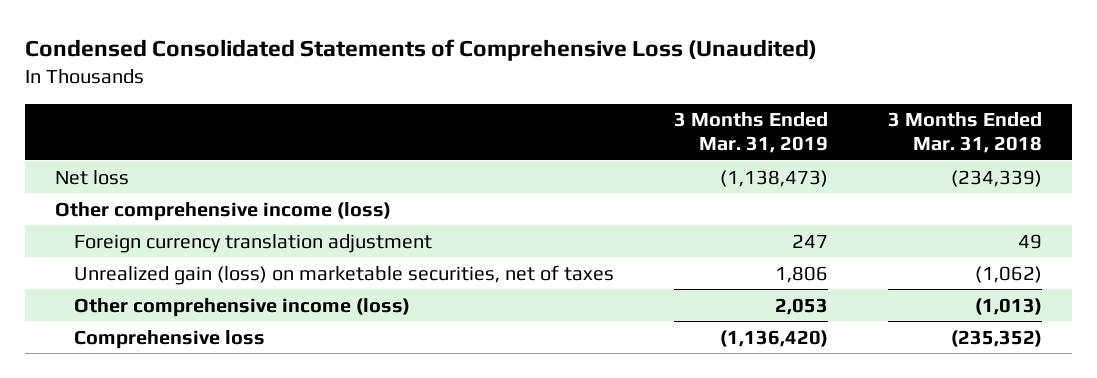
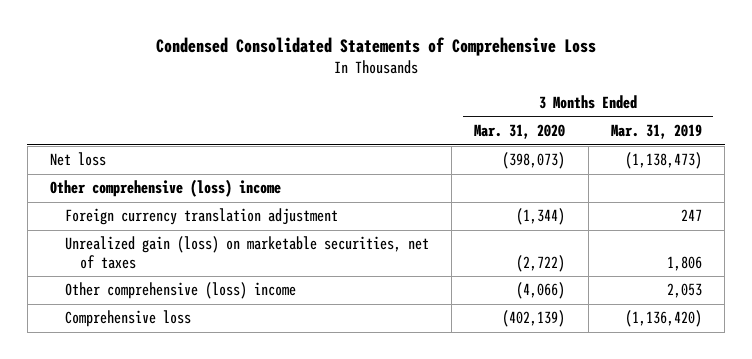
- Condensed Consolidated Statements of Comprehensive Loss (Unaudited)
+ Condensed Consolidated Statements of Comprehensive Loss
- | 3 Months Ended Mar. 31, 2019 | 3 Months Ended Mar. 31, 2018
+ | 3 Months Ended Mar. 31, 2020 | 3 Months Ended Mar. 31, 2019
- Other comprehensive income (loss)
+ Other comprehensive (loss) income
- Other comprehensive income (loss) | 2,053 | (1,013)
+ Other comprehensive (loss) income | (4,066) | 2,053

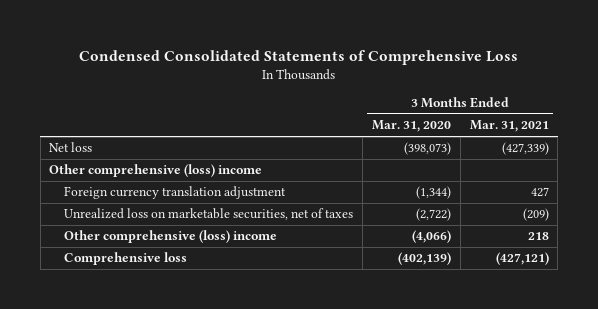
- | 3 Months Ended Mar. 31, 2020 | 3 Months Ended Mar. 31, 2019
+ | 3 Months Ended Mar. 31, 2020 | 3 Months Ended Mar. 31, 2021
- Unrealized gain (loss) on marketable securities, net of taxes | (2,722) | 1,806
+ Unrealized loss on marketable securities, net of taxes | (2,722) | (209)

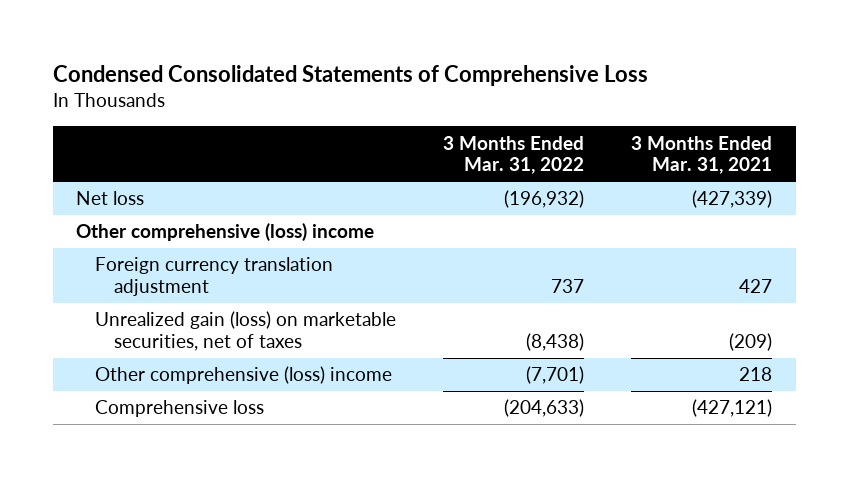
- | 3 Months Ended Mar. 31, 2020 | 3 Months Ended Mar. 31, 2021
+ | 3 Months Ended Mar. 31, 2022 | 3 Months Ended Mar. 31, 2021
- Unrealized loss on marketable securities, net of taxes | (2,722) | (209)
+ Unrealized gain (loss) on marketable securities, net of taxes | (8,438) | (209)

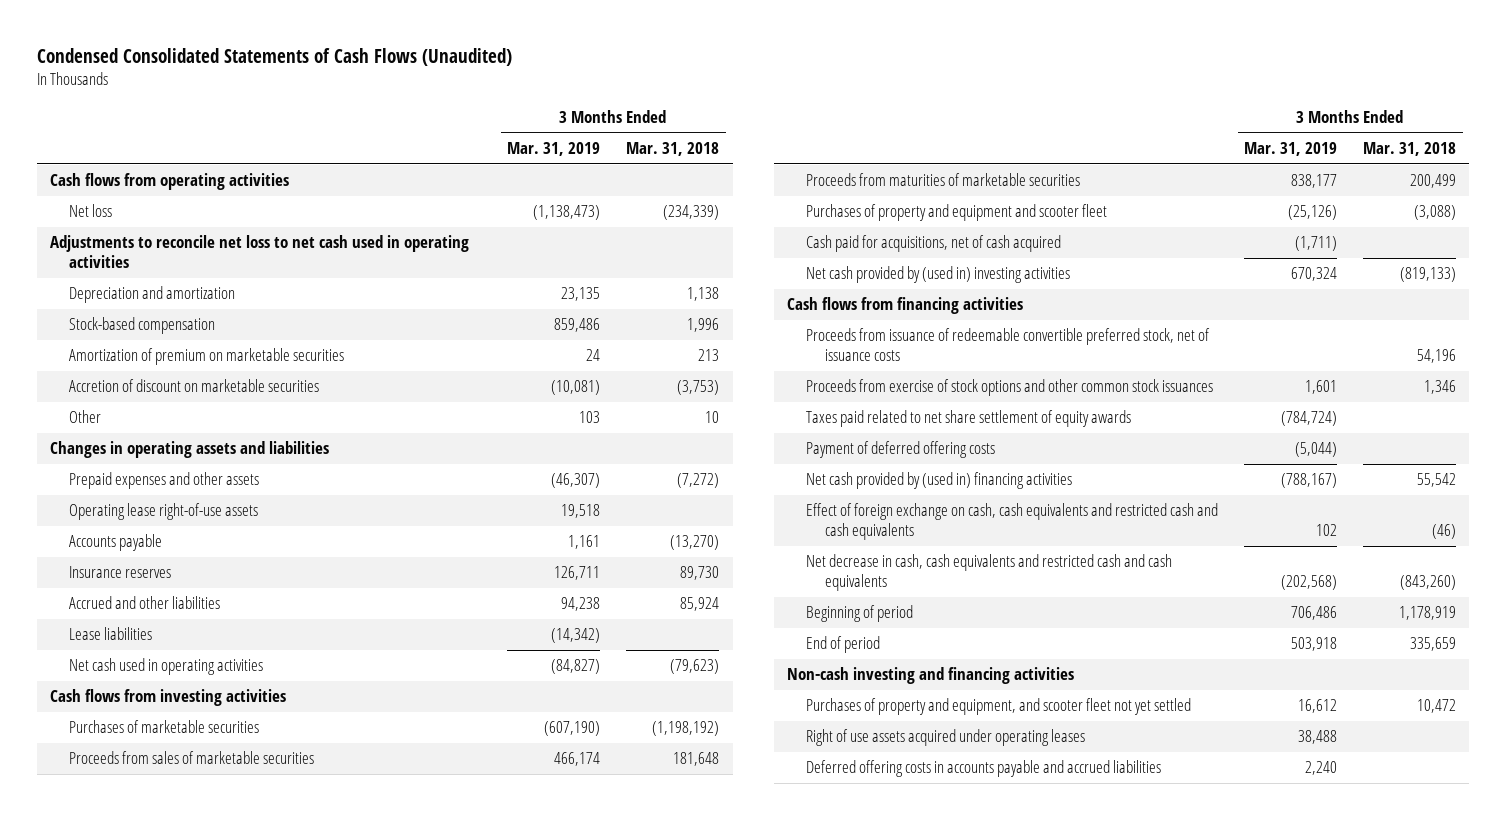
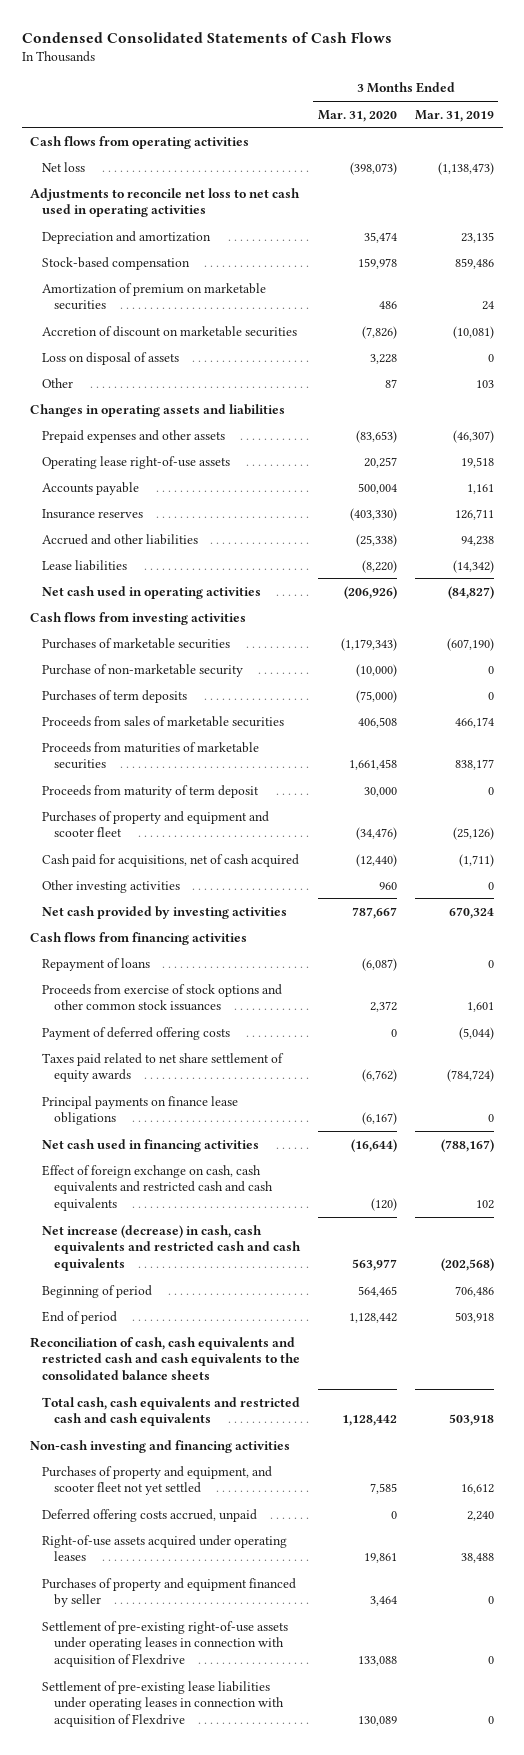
- Condensed Consolidated Statements of Cash Flows (Unaudited)
+ Condensed Consolidated Statements of Cash Flows
- | 3 Months Ended Mar. 31, 2019 | 3 Months Ended Mar. 31, 2018
+ | 3 Months Ended Mar. 31, 2020 | 3 Months Ended Mar. 31, 2019
+ Loss on disposal of assets | 3,228 | 0
+ Purchase of non-marketable security | (10,000) | 0
+ Purchases of term deposits | (75,000) | 0
+ Proceeds from maturity of term deposit | 30,000 | 0
- Net cash provided by (used in) investing activities | 670,324 | (819,133)
+ Other investing activities | 960 | 0
+ Net cash provided by investing activities | 787,667 | 670,324
- Proceeds from issuance of redeemable convertible preferred stock, net of issuance costs | | 54,196
+ Repayment of loans | (6,087) | 0
- Net cash provided by (used in) financing activities | (788,167) | 55,542
moved down: Taxes paid related to net share settlement of equity awards | (6,762) | (784,724)
+ Principal payments on finance lease obligations | (6,167) | 0
+ Net cash used in financing activities | (16,644) | (788,167)
- Net decrease in cash, cash equivalents and restricted cash and cash equivalents | (202,568) | (843,260)
+ Net increase (decrease) in cash, cash equivalents and restricted cash and cash equivalents | 563,977 | (202,568)
+ Reconciliation of cash, cash equivalents and restricted cash and cash equivalents to the consolidated balance sheets
+ Total cash, cash equivalents and restricted cash and cash equivalents | 1,128,442 | 503,918
- Right of use assets acquired under operating leases | 38,488 |
- Deferred offering costs in accounts payable and accrued liabilities | 2,240 |
+ Deferred offering costs accrued, unpaid | 0 | 2,240
+ Right-of-use assets acquired under operating leases | 19,861 | 38,488
+ Purchases of property and equipment financed by seller | 3,464 | 0
+ Settlement of pre-existing right-of-use assets under operating leases in connection with acquisition of Flexdrive | 133,088 | 0
+ Settlement of pre-existing lease liabilities under operating leases in connection with acquisition of Flexdrive | 130,089 | 0

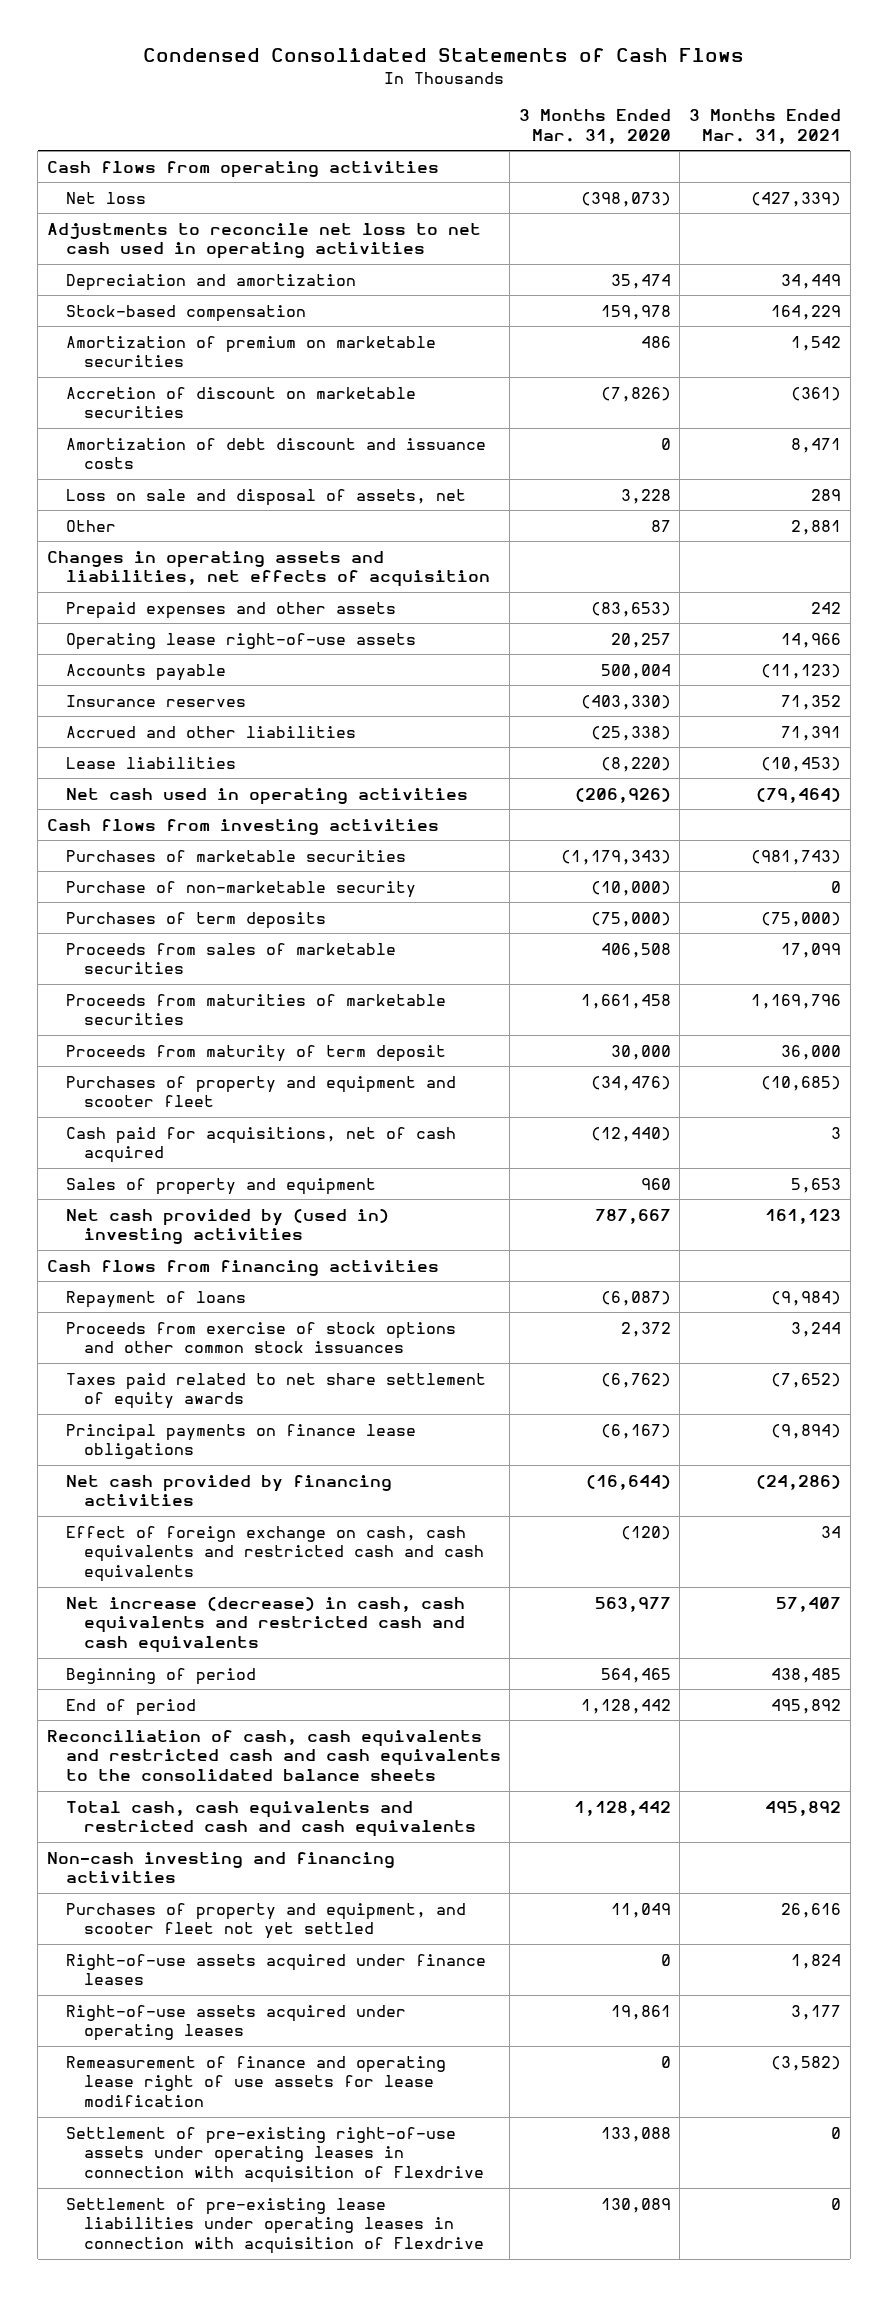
- | 3 Months Ended Mar. 31, 2020 | 3 Months Ended Mar. 31, 2019
+ | 3 Months Ended Mar. 31, 2020 | 3 Months Ended Mar. 31, 2021
- Loss on disposal of assets | 3,228 | 0
+ Amortization of debt discount and issuance costs | 0 | 8,471
+ Loss on sale and disposal of assets, net | 3,228 | 289
- Changes in operating assets and liabilities
+ Changes in operating assets and liabilities, net effects of acquisition
- Other investing activities | 960 | 0
- Net cash provided by investing activities | 787,667 | 670,324
+ Sales of property and equipment | 960 | 5,653
+ Net cash provided by (used in) investing activities | 787,667 | 161,123
- Payment of deferred offering costs | 0 | (5,044)
- Net cash used in financing activities | (16,644) | (788,167)
+ Net cash provided by financing activities | (16,644) | (24,286)
- Purchases of property and equipment, and scooter fleet not yet settled | 7,585 | 16,612
- Deferred offering costs accrued, unpaid | 0 | 2,240
+ Purchases of property and equipment, and scooter fleet not yet settled | 11,049 | 26,616
+ Right-of-use assets acquired under finance leases | 0 | 1,824
- Purchases of property and equipment financed by seller | 3,464 | 0
+ Remeasurement of finance and operating lease right of use assets for lease modification | 0 | (3,582)

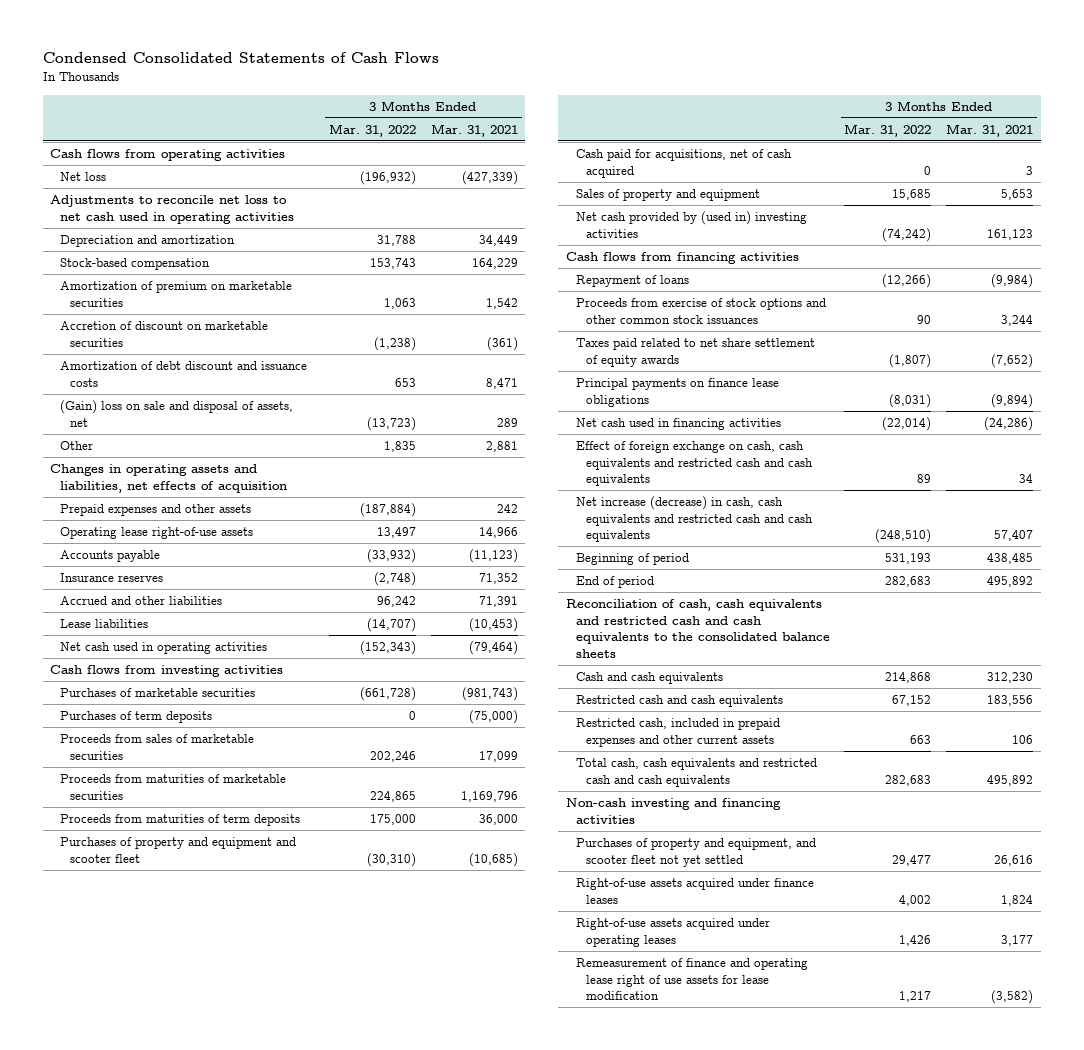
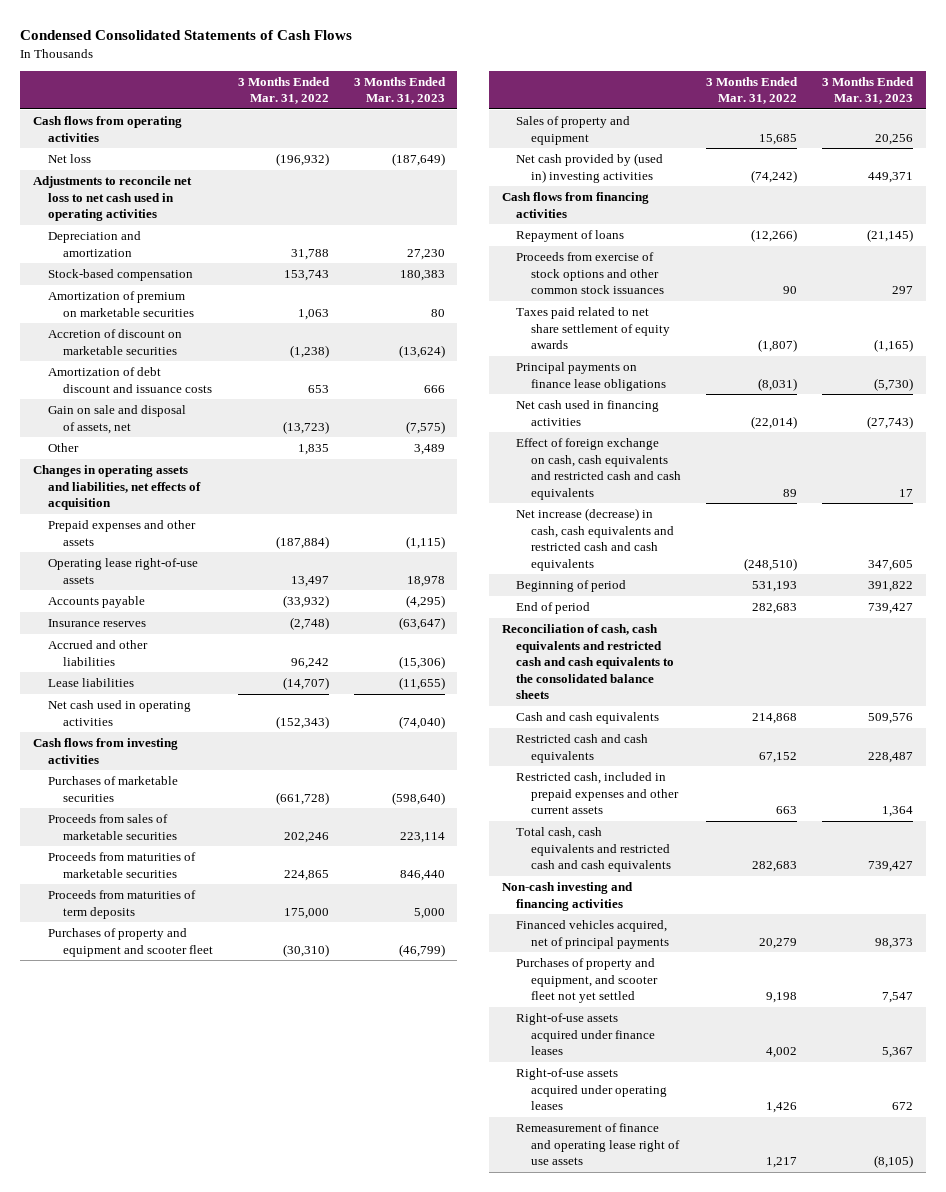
- | 3 Months Ended Mar. 31, 2022 | 3 Months Ended Mar. 31, 2021
+ | 3 Months Ended Mar. 31, 2022 | 3 Months Ended Mar. 31, 2023
- (Gain) loss on sale and disposal of assets, net | (13,723) | 289
+ Gain on sale and disposal of assets, net | (13,723) | (7,575)
- Purchases of term deposits | 0 | (75,000)
- Cash paid for acquisitions, net of cash acquired | 0 | 3
- Purchases of property and equipment, and scooter fleet not yet settled | 29,477 | 26,616
+ Financed vehicles acquired, net of principal payments | 20,279 | 98,373
+ Purchases of property and equipment, and scooter fleet not yet settled | 9,198 | 7,547
- Remeasurement of finance and operating lease right of use assets for lease modification | 1,217 | (3,582)
+ Remeasurement of finance and operating lease right of use assets | 1,217 | (8,105)

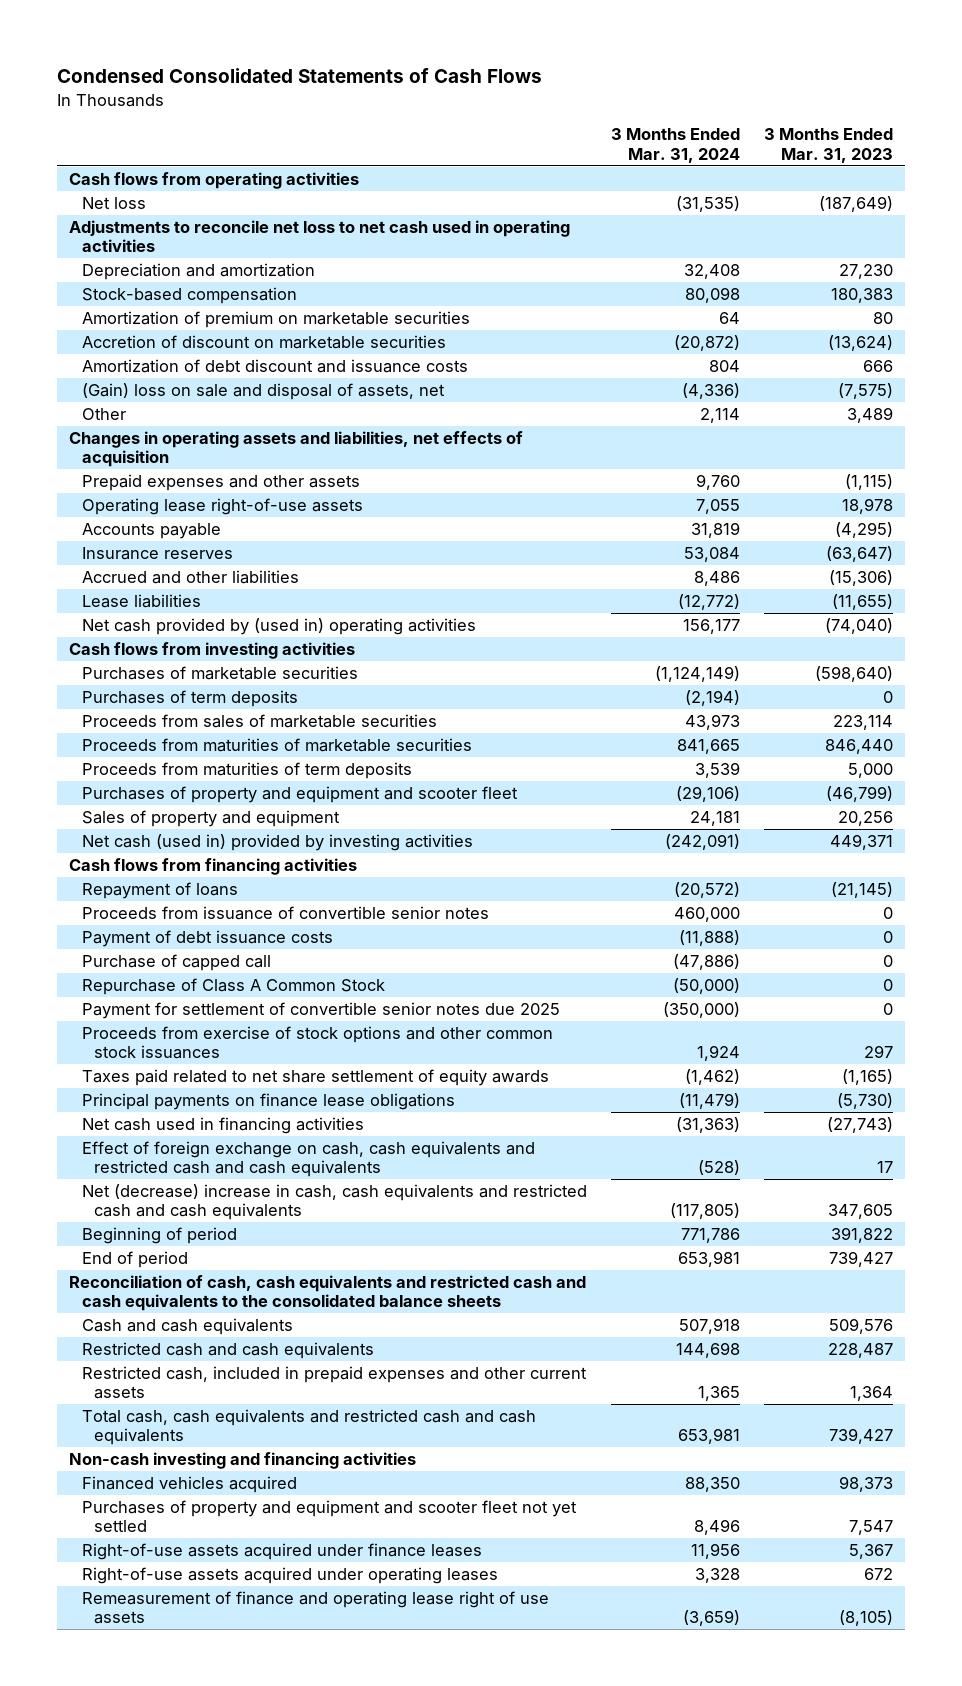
- | 3 Months Ended Mar. 31, 2022 | 3 Months Ended Mar. 31, 2023
+ | 3 Months Ended Mar. 31, 2024 | 3 Months Ended Mar. 31, 2023
- Gain on sale and disposal of assets, net | (13,723) | (7,575)
+ (Gain) loss on sale and disposal of assets, net | (4,336) | (7,575)
- Net cash used in operating activities | (152,343) | (74,040)
+ Net cash provided by (used in) operating activities | 156,177 | (74,040)
+ Purchases of term deposits | (2,194) | 0
- Net cash provided by (used in) investing activities | (74,242) | 449,371
+ Net cash (used in) provided by investing activities | (242,091) | 449,371
+ Proceeds from issuance of convertible senior notes | 460,000 | 0
+ Payment of debt issuance costs | (11,888) | 0
+ Purchase of capped call | (47,886) | 0
+ Repurchase of Class A Common Stock | (50,000) | 0
+ Payment for settlement of convertible senior notes due 2025 | (350,000) | 0
- Net increase (decrease) in cash, cash equivalents and restricted cash and cash equivalents | (248,510) | 347,605
+ Net (decrease) increase in cash, cash equivalents and restricted cash and cash equivalents | (117,805) | 347,605
- Financed vehicles acquired, net of principal payments | 20,279 | 98,373
- Purchases of property and equipment, and scooter fleet not yet settled | 9,198 | 7,547
+ Financed vehicles acquired | 88,350 | 98,373
+ Purchases of property and equipment and scooter fleet not yet settled | 8,496 | 7,547

